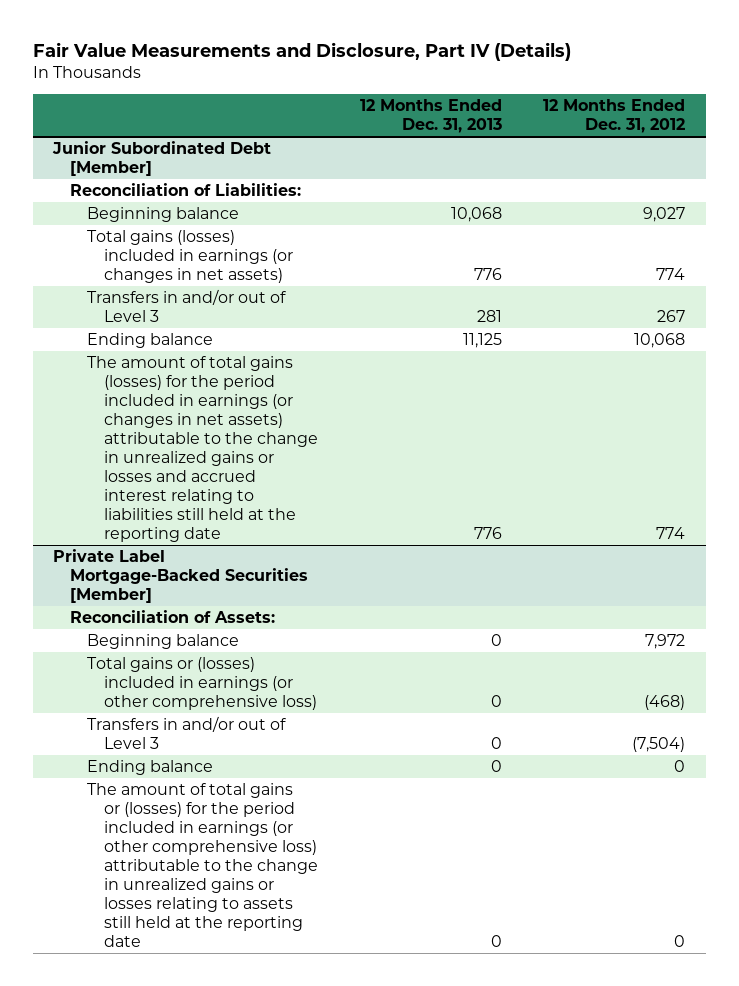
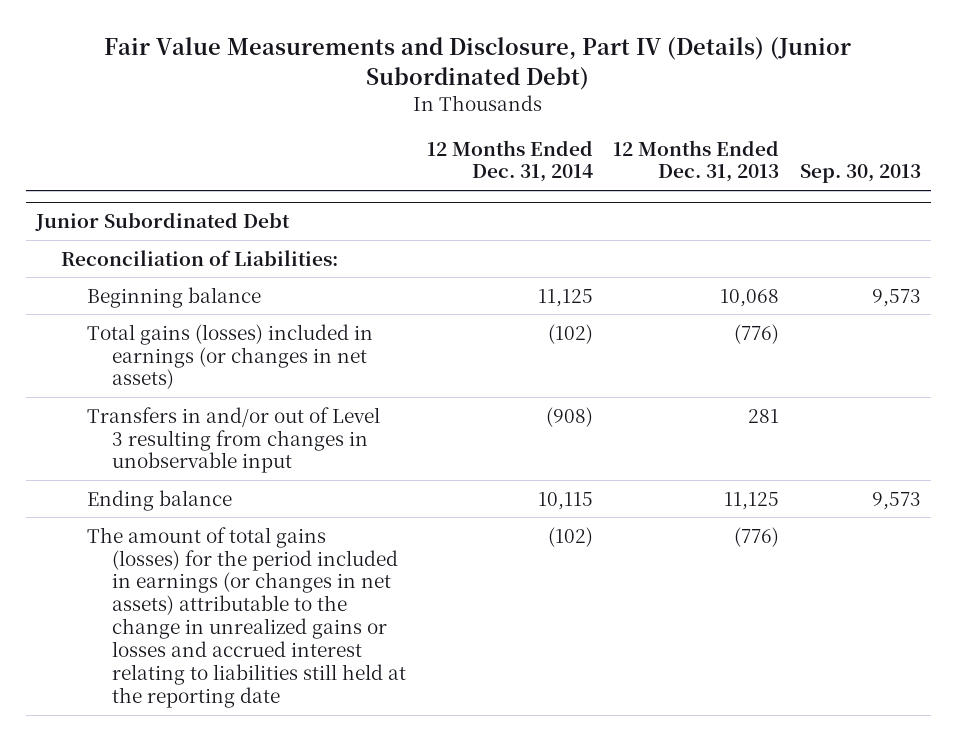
- Fair Value Measurements and Disclosure, Part IV (Details)
+ Fair Value Measurements and Disclosure, Part IV (Details) (Junior Subordinated Debt)
- | 12 Months Ended Dec. 31, 2013 | 12 Months Ended Dec. 31, 2012
+ | 12 Months Ended Dec. 31, 2014 | 12 Months Ended Dec. 31, 2013 | Sep. 30, 2013
- Junior Subordinated Debt [Member]
+ Junior Subordinated Debt
- Total gains (losses) included in earnings (or changes in net assets) | 776 | 774
- Transfers in and/or out of Level 3 | 281 | 267
+ Total gains (losses) included in earnings (or changes in net assets) | (102) | (776) |
+ Transfers in and/or out of Level 3 resulting from changes in unobservable input | (908) | 281 |
- The amount of total gains (losses) for the period included in earnings (or changes in net assets) attributable to the change in unrealized gains or losses and accrued interest relating to liabilities still held at the reporting date | 776 | 774
- Private Label Mortgage-Backed Securities [Member]
- Reconciliation of Assets:
- Beginning balance | 0 | 7,972
- Total gains or (losses) included in earnings (or other comprehensive loss) | 0 | (468)
- Transfers in and/or out of Level 3 | 0 | (7,504)
- Ending balance | 0 | 0
- The amount of total gains or (losses) for the period included in earnings (or other comprehensive loss) attributable to the change in unrealized gains or losses relating to assets still held at the reporting date | 0 | 0
+ The amount of total gains (losses) for the period included in earnings (or changes in net assets) attributable to the change in unrealized gains or losses and accrued interest relating to liabilities still held at the reporting date | (102) | (776) |

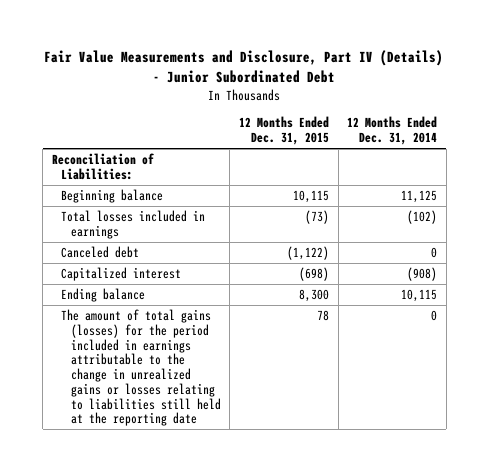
- Fair Value Measurements and Disclosure, Part IV (Details) (Junior Subordinated Debt)
+ Fair Value Measurements and Disclosure, Part IV (Details) - Junior Subordinated Debt
- | 12 Months Ended Dec. 31, 2014 | 12 Months Ended Dec. 31, 2013 | Sep. 30, 2013
+ | 12 Months Ended Dec. 31, 2015 | 12 Months Ended Dec. 31, 2014
- Junior Subordinated Debt
- Total gains (losses) included in earnings (or changes in net assets) | (102) | (776) |
- Transfers in and/or out of Level 3 resulting from changes in unobservable input | (908) | 281 |
+ Total losses included in earnings | (73) | (102)
+ Canceled debt | (1,122) | 0
+ Capitalized interest | (698) | (908)
- The amount of total gains (losses) for the period included in earnings (or changes in net assets) attributable to the change in unrealized gains or losses and accrued interest relating to liabilities still held at the reporting date | (102) | (776) |
+ The amount of total gains (losses) for the period included in earnings attributable to the change in unrealized gains or losses relating to liabilities still held at the reporting date | 78 | 0

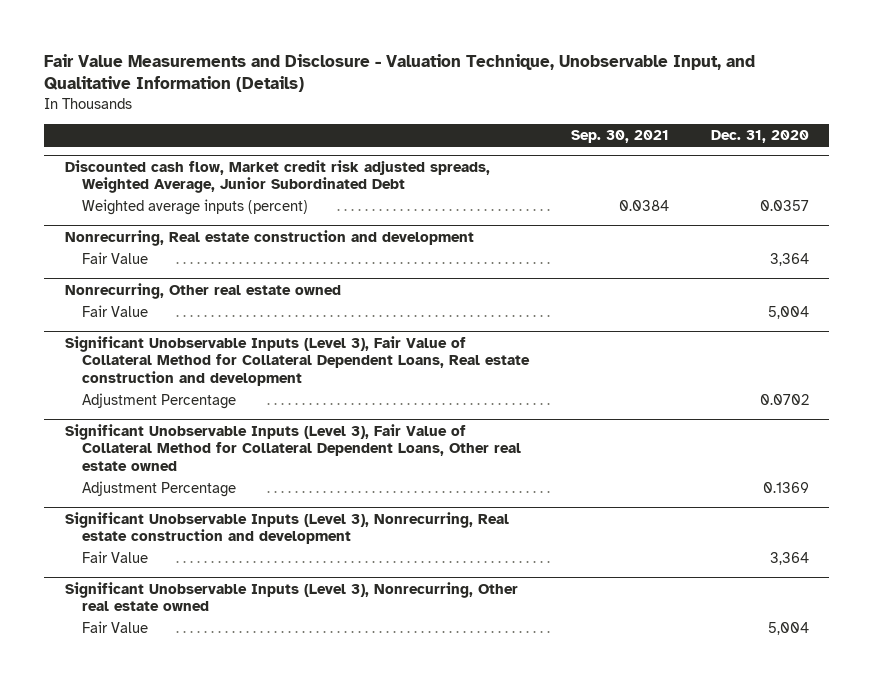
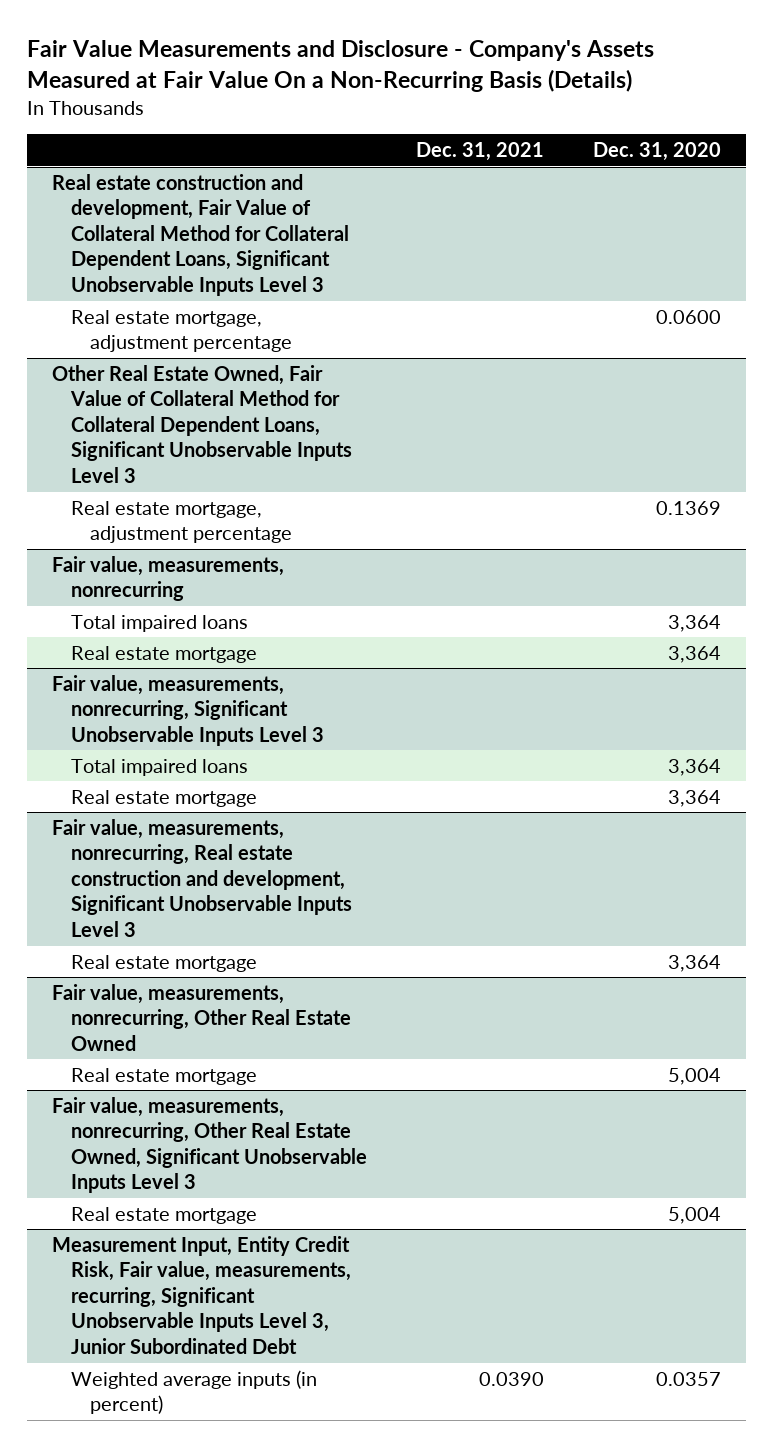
- Fair Value Measurements and Disclosure - Valuation Technique, Unobservable Input, and Qualitative Information (Details)
+ Fair Value Measurements and Disclosure - Company's Assets Measured at Fair Value On a Non-Recurring Basis (Details)
- | Sep. 30, 2021 | Dec. 31, 2020
+ | Dec. 31, 2021 | Dec. 31, 2020
- Discounted cash flow, Market credit risk adjusted spreads, Weighted Average, Junior Subordinated Debt
- Weighted average inputs (percent) | 0.0384 | 0.0357
- Nonrecurring, Real estate construction and development
- Fair Value | | 3,364
- Nonrecurring, Other real estate owned
- Fair Value | | 5,004
- Significant Unobservable Inputs (Level 3), Fair Value of Collateral Method for Collateral Dependent Loans, Real estate construction and development
- Adjustment Percentage | | 0.0702
- Significant Unobservable Inputs (Level 3), Fair Value of Collateral Method for Collateral Dependent Loans, Other real estate owned
- Adjustment Percentage | | 0.1369
- Significant Unobservable Inputs (Level 3), Nonrecurring, Real estate construction and development
- Fair Value | | 3,364
- Significant Unobservable Inputs (Level 3), Nonrecurring, Other real estate owned
- Fair Value | | 5,004
+ Real estate construction and development, Fair Value of Collateral Method for Collateral Dependent Loans, Significant Unobservable Inputs Level 3
+ Real estate mortgage, adjustment percentage | | 0.0600
+ Other Real Estate Owned, Fair Value of Collateral Method for Collateral Dependent Loans, Significant Unobservable Inputs Level 3
+ Real estate mortgage, adjustment percentage | | 0.1369
+ Fair value, measurements, nonrecurring
+ Total impaired loans | | 3,364
+ Real estate mortgage | | 3,364
+ Fair value, measurements, nonrecurring, Significant Unobservable Inputs Level 3
+ Total impaired loans | | 3,364
+ Real estate mortgage | | 3,364
+ Fair value, measurements, nonrecurring, Real estate construction and development, Significant Unobservable Inputs Level 3
+ Real estate mortgage | | 3,364
+ Fair value, measurements, nonrecurring, Other Real Estate Owned
+ Real estate mortgage | | 5,004
+ Fair value, measurements, nonrecurring, Other Real Estate Owned, Significant Unobservable Inputs Level 3
+ Real estate mortgage | | 5,004
+ Measurement Input, Entity Credit Risk, Fair value, measurements, recurring, Significant Unobservable Inputs Level 3, Junior Subordinated Debt
+ Weighted average inputs (in percent) | 0.0390 | 0.0357

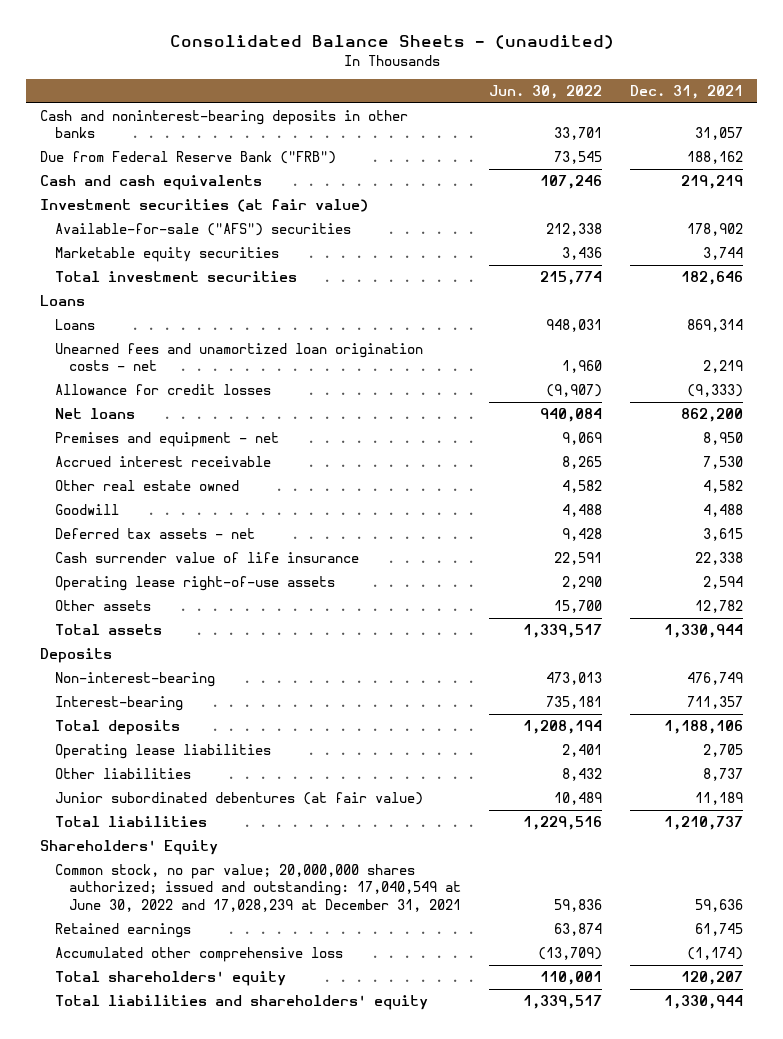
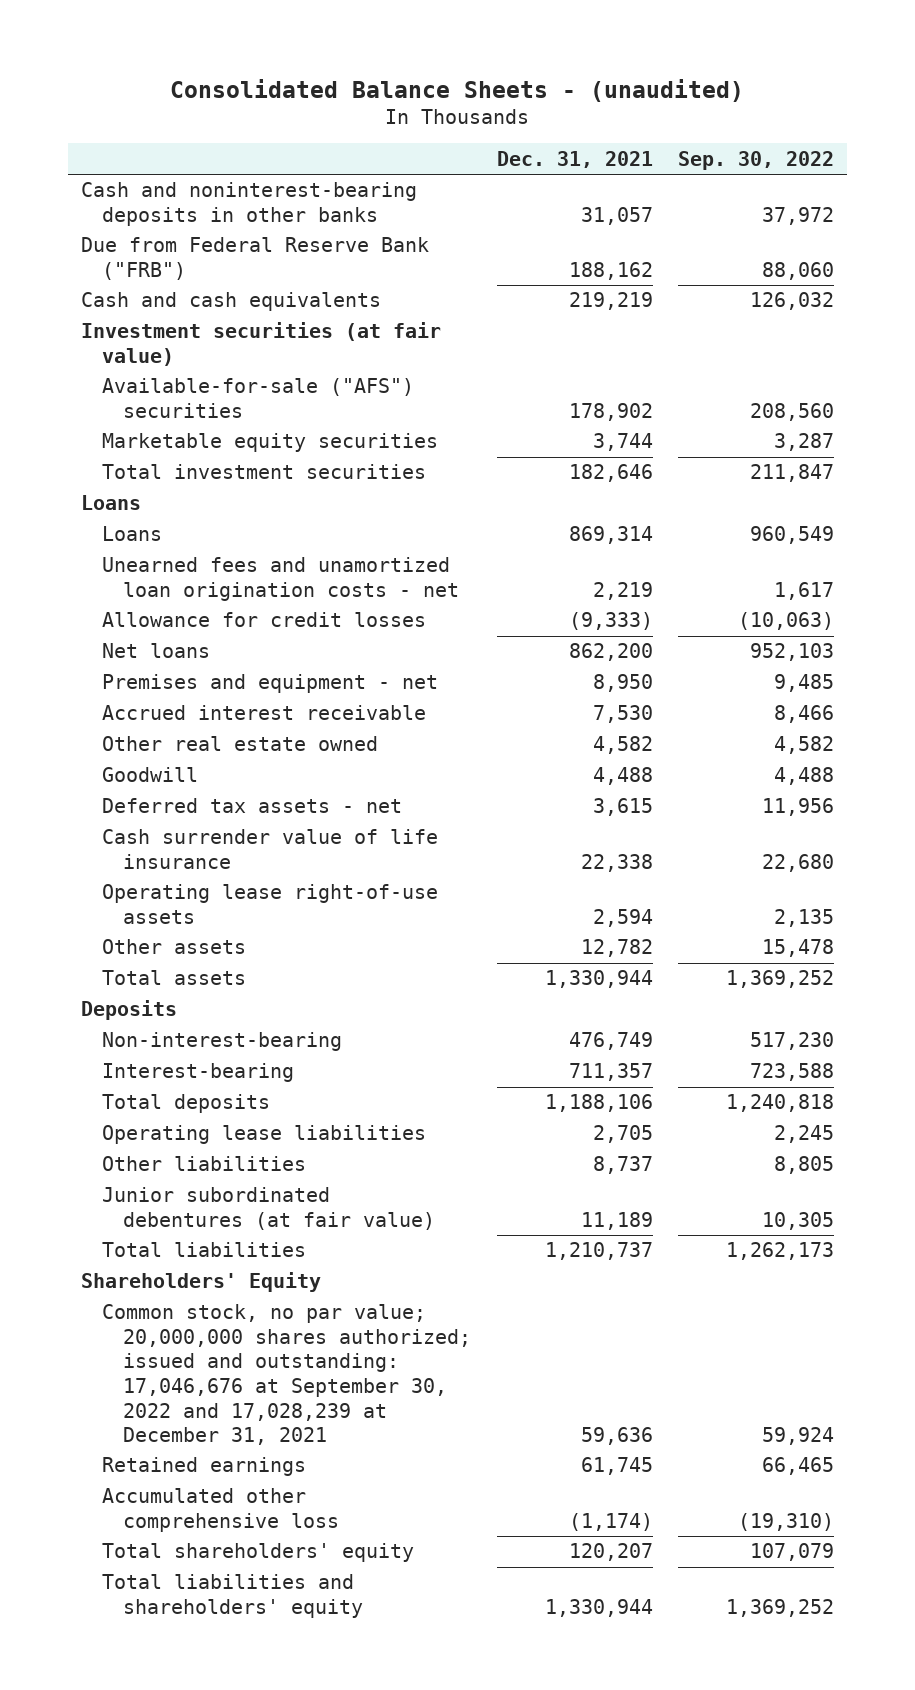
- | Jun. 30, 2022 | Dec. 31, 2021
+ | Dec. 31, 2021 | Sep. 30, 2022
- Common stock, no par value; 20,000,000 shares authorized; issued and outstanding: 17,040,549 at June 30, 2022 and 17,028,239 at December 31, 2021 | 59,836 | 59,636
+ Common stock, no par value; 20,000,000 shares authorized; issued and outstanding: 17,046,676 at September 30, 2022 and 17,028,239 at December 31, 2021 | 59,636 | 59,924

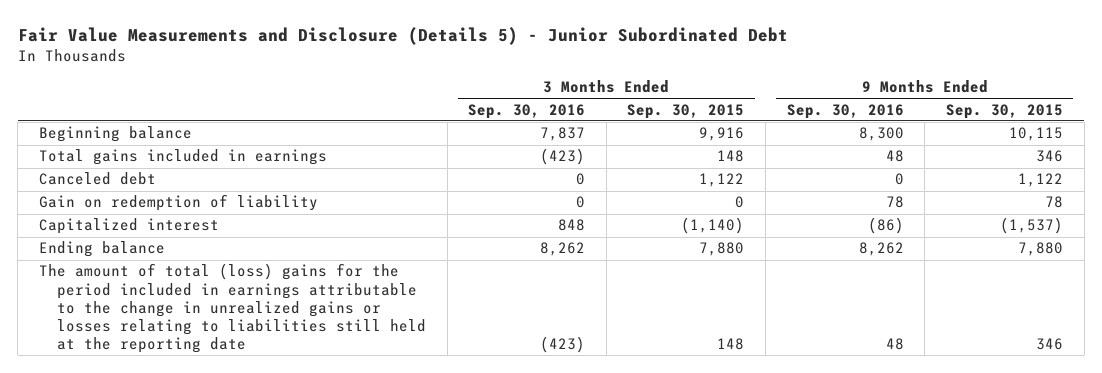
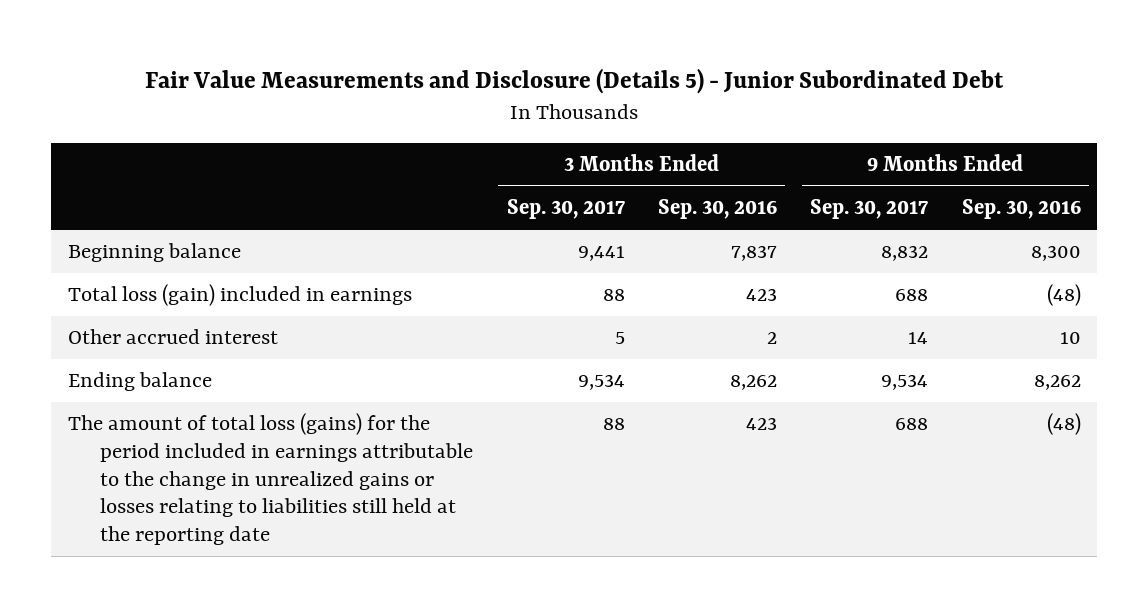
- | 3 Months Ended Sep. 30, 2016 | 3 Months Ended Sep. 30, 2015 | 9 Months Ended Sep. 30, 2016 | 9 Months Ended Sep. 30, 2015
+ | 3 Months Ended Sep. 30, 2017 | 3 Months Ended Sep. 30, 2016 | 9 Months Ended Sep. 30, 2017 | 9 Months Ended Sep. 30, 2016
- Total gains included in earnings | (423) | 148 | 48 | 346
- Canceled debt | 0 | 1,122 | 0 | 1,122
- Gain on redemption of liability | 0 | 0 | 78 | 78
- Capitalized interest | 848 | (1,140) | (86) | (1,537)
+ Total loss (gain) included in earnings | 88 | 423 | 688 | (48)
+ Other accrued interest | 5 | 2 | 14 | 10
- The amount of total (loss) gains for the period included in earnings attributable to the change in unrealized gains or losses relating to liabilities still held at the reporting date | (423) | 148 | 48 | 346
+ The amount of total loss (gains) for the period included in earnings attributable to the change in unrealized gains or losses relating to liabilities still held at the reporting date | 88 | 423 | 688 | (48)

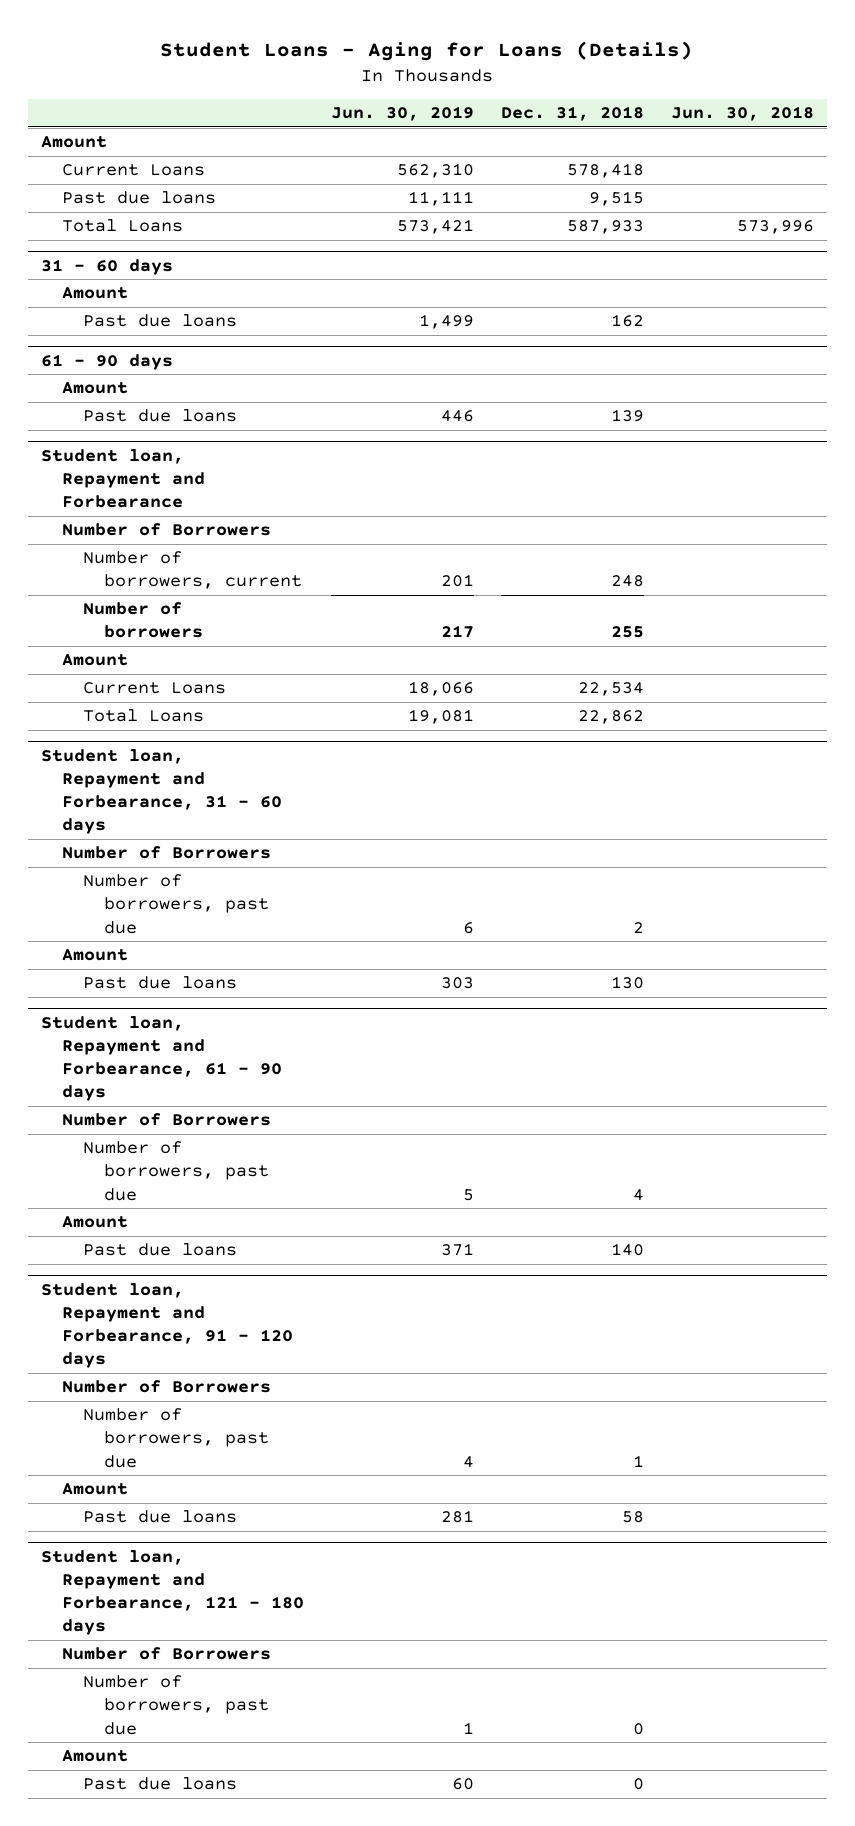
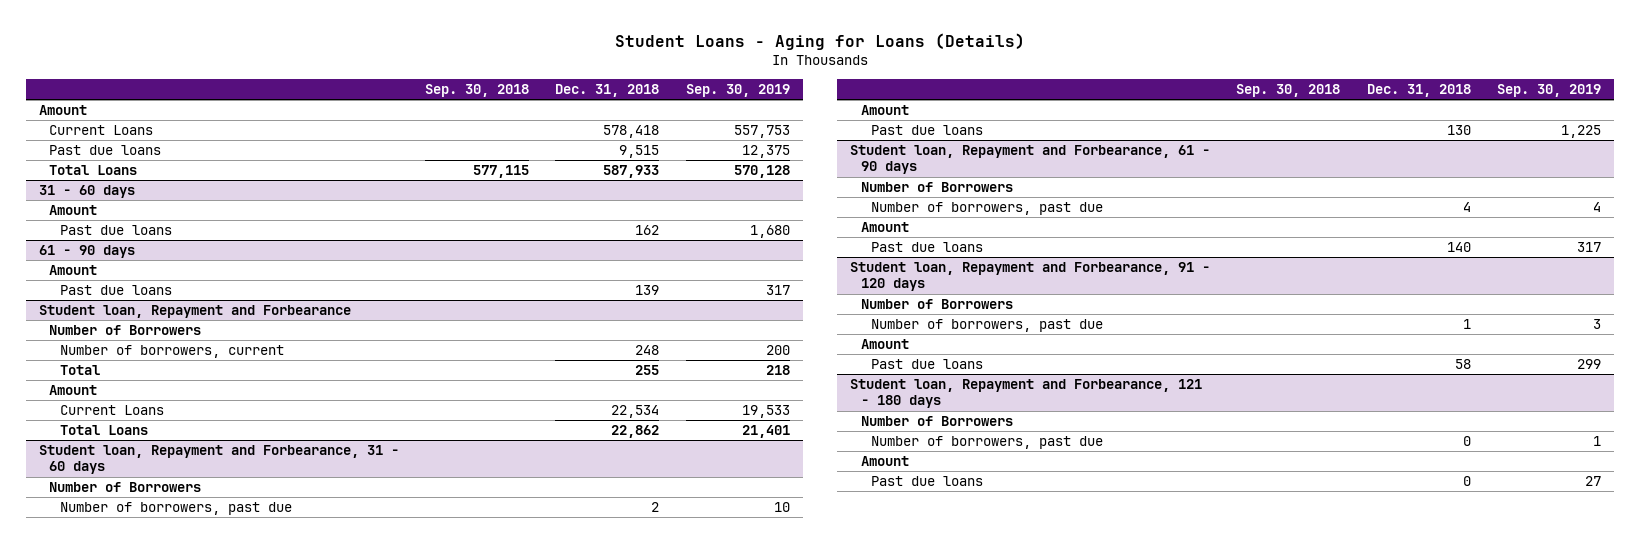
- | Jun. 30, 2019 | Dec. 31, 2018 | Jun. 30, 2018
+ | Sep. 30, 2018 | Dec. 31, 2018 | Sep. 30, 2019
@ Student loan, Repayment and Forbearance
- Number of borrowers | 217 | 255 |
+ Total | | 255 | 218

